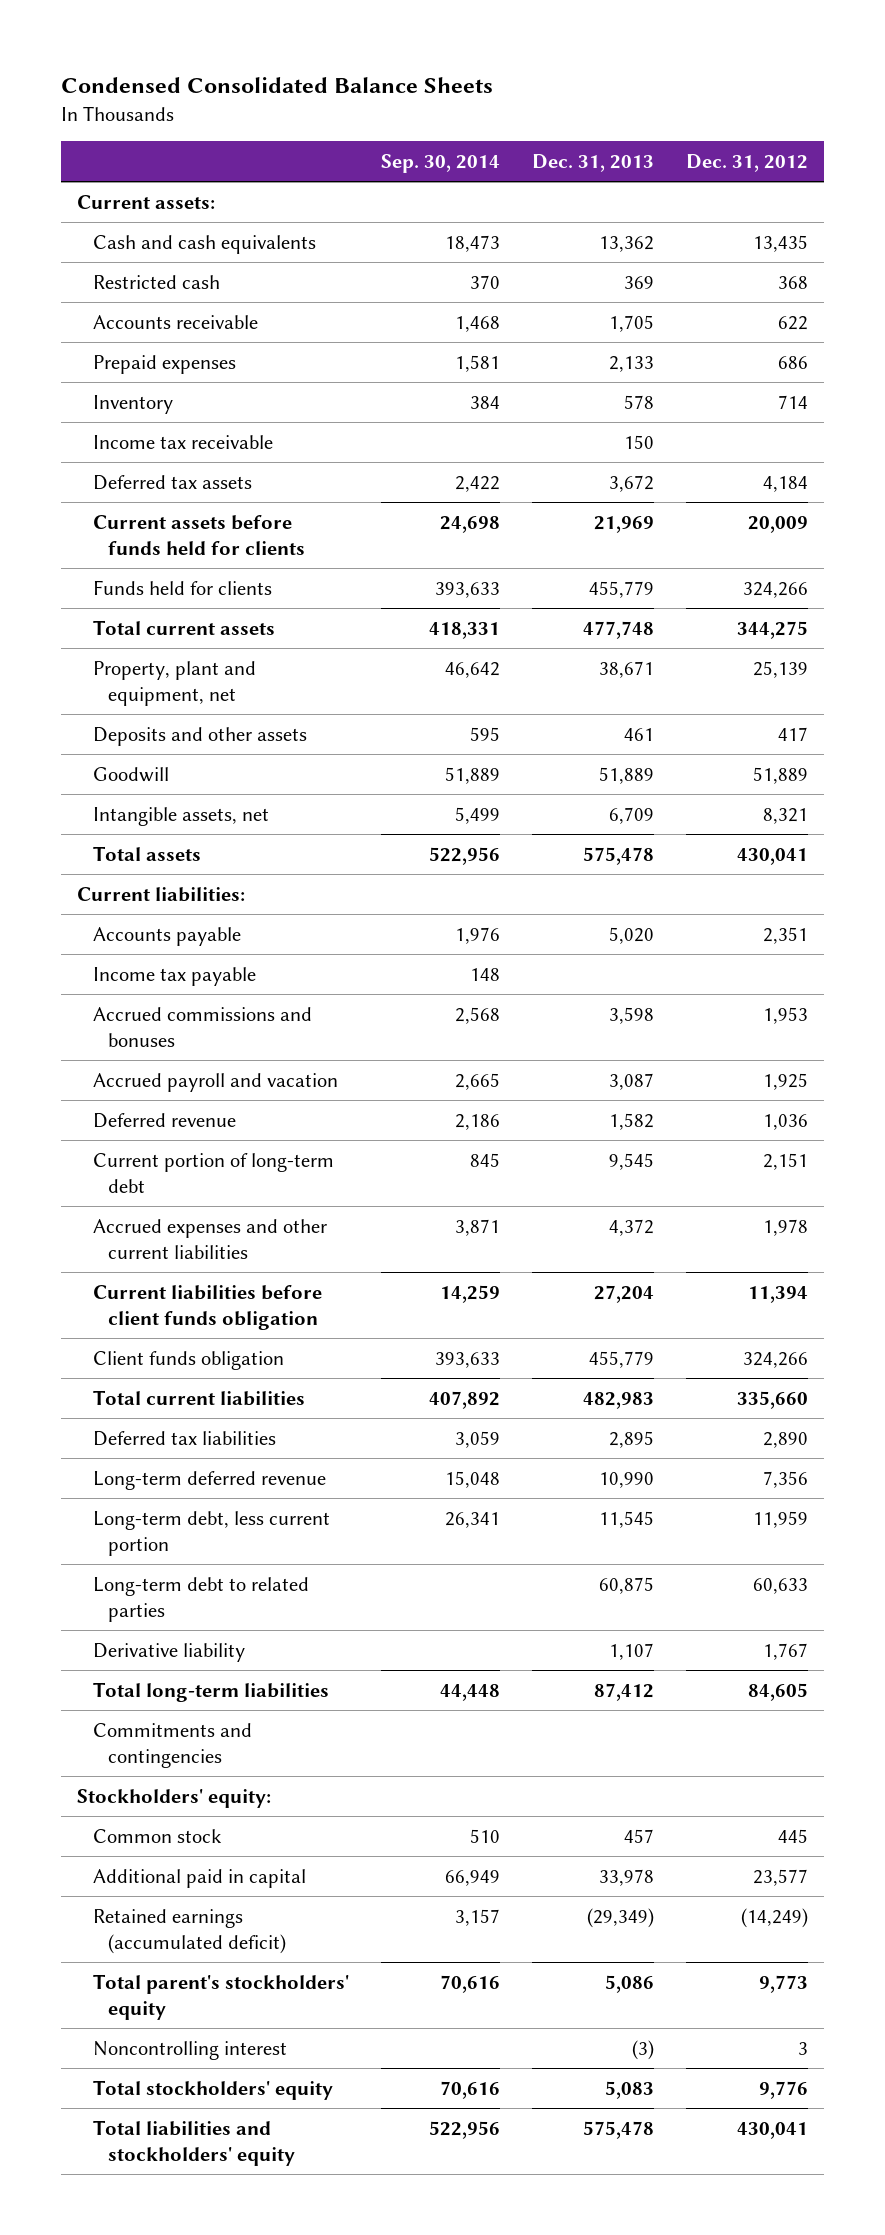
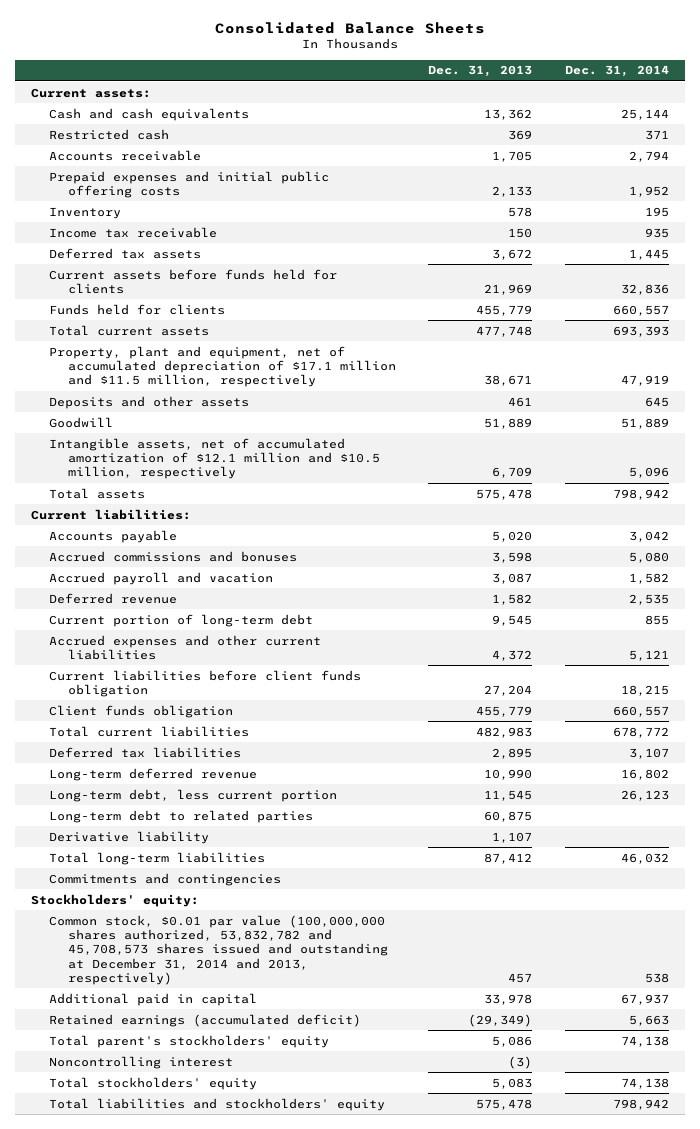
- Condensed Consolidated Balance Sheets
+ Consolidated Balance Sheets
- | Sep. 30, 2014 | Dec. 31, 2013 | Dec. 31, 2012
+ | Dec. 31, 2013 | Dec. 31, 2014
- Prepaid expenses | 1,581 | 2,133 | 686
+ Prepaid expenses and initial public offering costs | 2,133 | 1,952
- Property, plant and equipment, net | 46,642 | 38,671 | 25,139
+ Property, plant and equipment, net of accumulated depreciation of $17.1 million and $11.5 million, respectively | 38,671 | 47,919
- Intangible assets, net | 5,499 | 6,709 | 8,321
+ Intangible assets, net of accumulated amortization of $12.1 million and $10.5 million, respectively | 6,709 | 5,096
- Income tax payable | 148 | |
- Common stock | 510 | 457 | 445
+ Common stock, $0.01 par value (100,000,000 shares authorized, 53,832,782 and 45,708,573 shares issued and outstanding at December 31, 2014 and 2013, respectively) | 457 | 538

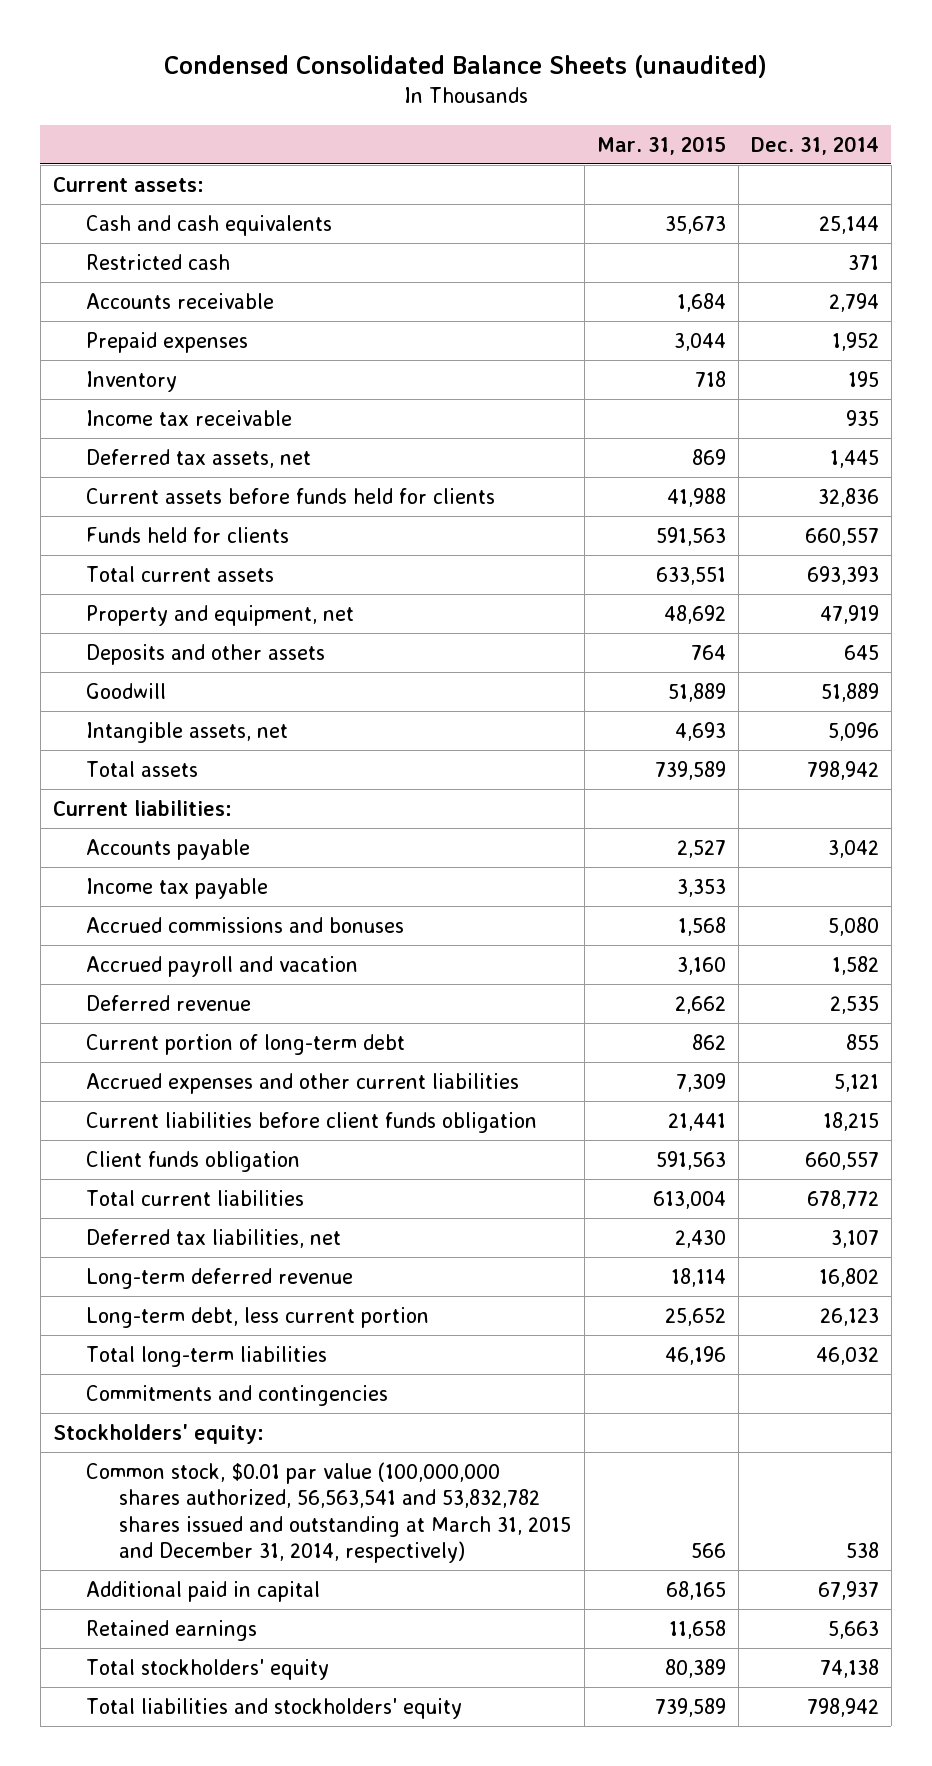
- Consolidated Balance Sheets
+ Condensed Consolidated Balance Sheets (unaudited)
- | Dec. 31, 2013 | Dec. 31, 2014
+ | Mar. 31, 2015 | Dec. 31, 2014
- Prepaid expenses and initial public offering costs | 2,133 | 1,952
+ Prepaid expenses | 3,044 | 1,952
- Deferred tax assets | 3,672 | 1,445
+ Deferred tax assets, net | 869 | 1,445
- Property, plant and equipment, net of accumulated depreciation of $17.1 million and $11.5 million, respectively | 38,671 | 47,919
+ Property and equipment, net | 48,692 | 47,919
- Intangible assets, net of accumulated amortization of $12.1 million and $10.5 million, respectively | 6,709 | 5,096
+ Intangible assets, net | 4,693 | 5,096
+ Income tax payable | 3,353 |
- Deferred tax liabilities | 2,895 | 3,107
+ Deferred tax liabilities, net | 2,430 | 3,107
- Long-term debt to related parties | 60,875 |
- Derivative liability | 1,107 |
- Common stock, $0.01 par value (100,000,000 shares authorized, 53,832,782 and 45,708,573 shares issued and outstanding at December 31, 2014 and 2013, respectively) | 457 | 538
+ Common stock, $0.01 par value (100,000,000 shares authorized, 56,563,541 and 53,832,782 shares issued and outstanding at March 31, 2015 and December 31, 2014, respectively) | 566 | 538
- Retained earnings (accumulated deficit) | (29,349) | 5,663
- Total parent's stockholders' equity | 5,086 | 74,138
- Noncontrolling interest | (3) |
+ Retained earnings | 11,658 | 5,663

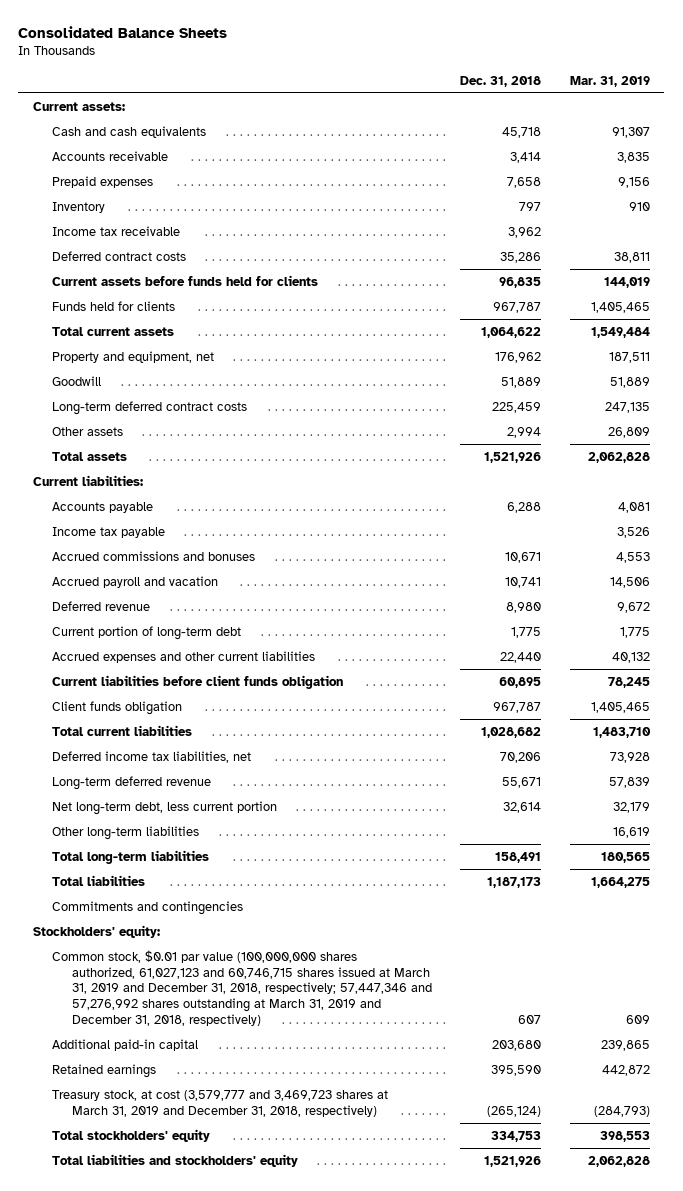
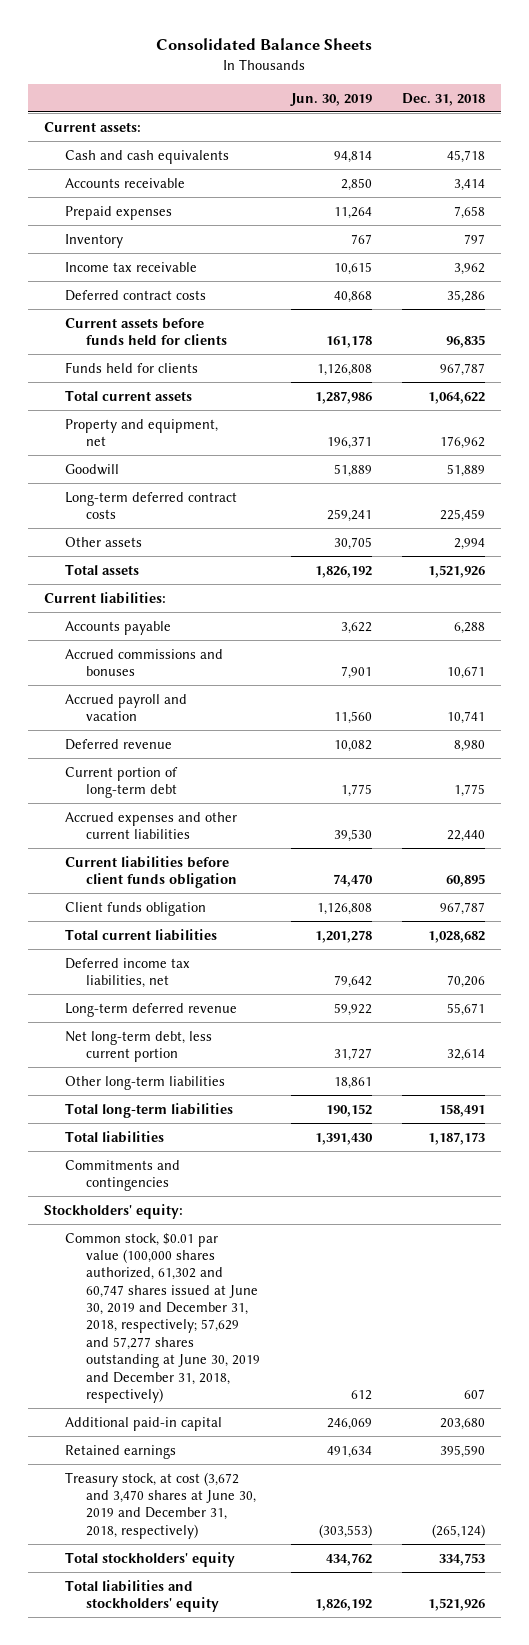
- | Dec. 31, 2018 | Mar. 31, 2019
+ | Jun. 30, 2019 | Dec. 31, 2018
- Income tax payable | | 3,526
- Common stock, $0.01 par value (100,000,000 shares authorized, 61,027,123 and 60,746,715 shares issued at March 31, 2019 and December 31, 2018, respectively; 57,447,346 and 57,276,992 shares outstanding at March 31, 2019 and December 31, 2018, respectively) | 607 | 609
+ Common stock, $0.01 par value (100,000 shares authorized, 61,302 and 60,747 shares issued at June 30, 2019 and December 31, 2018, respectively; 57,629 and 57,277 shares outstanding at June 30, 2019 and December 31, 2018, respectively) | 612 | 607
- Treasury stock, at cost (3,579,777 and 3,469,723 shares at March 31, 2019 and December 31, 2018, respectively) | (265,124) | (284,793)
+ Treasury stock, at cost (3,672 and 3,470 shares at June 30, 2019 and December 31, 2018, respectively) | (303,553) | (265,124)

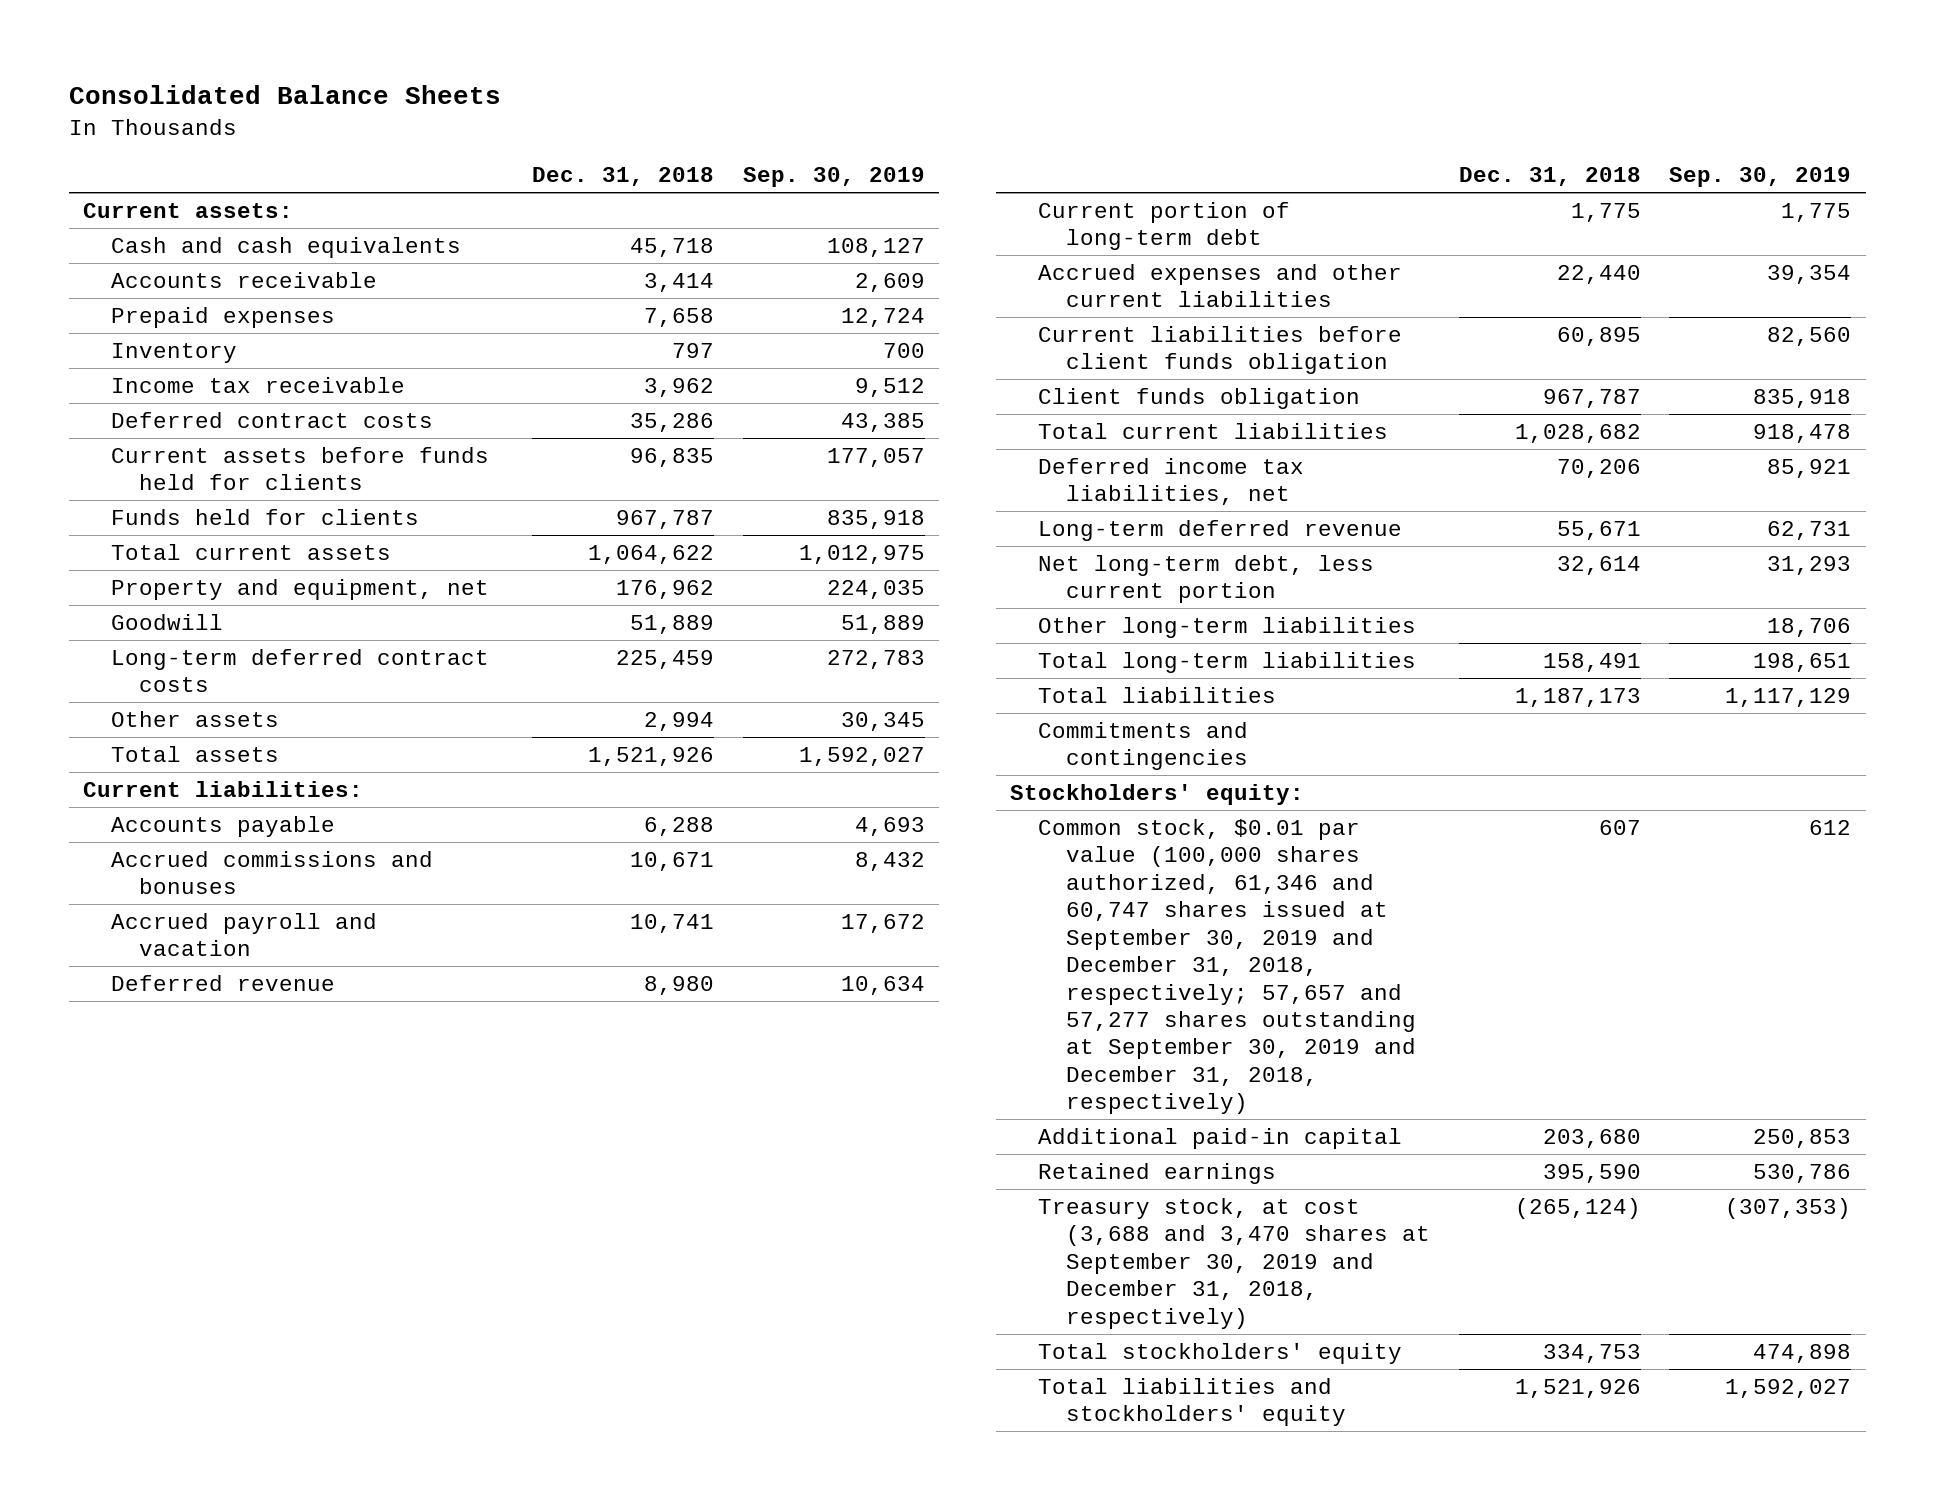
- | Jun. 30, 2019 | Dec. 31, 2018
+ | Dec. 31, 2018 | Sep. 30, 2019
- Common stock, $0.01 par value (100,000 shares authorized, 61,302 and 60,747 shares issued at June 30, 2019 and December 31, 2018, respectively; 57,629 and 57,277 shares outstanding at June 30, 2019 and December 31, 2018, respectively) | 612 | 607
+ Common stock, $0.01 par value (100,000 shares authorized, 61,346 and 60,747 shares issued at September 30, 2019 and December 31, 2018, respectively; 57,657 and 57,277 shares outstanding at September 30, 2019 and December 31, 2018, respectively) | 607 | 612
- Treasury stock, at cost (3,672 and 3,470 shares at June 30, 2019 and December 31, 2018, respectively) | (303,553) | (265,124)
+ Treasury stock, at cost (3,688 and 3,470 shares at September 30, 2019 and December 31, 2018, respectively) | (265,124) | (307,353)

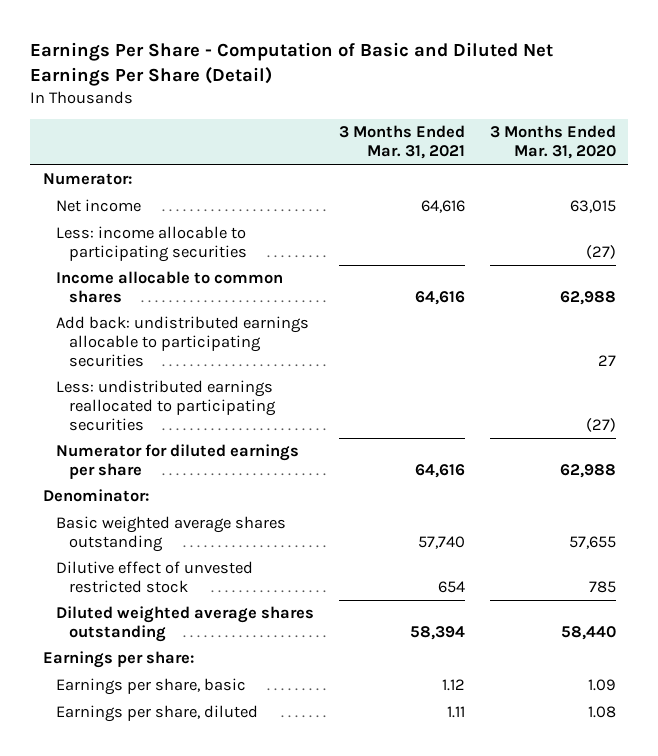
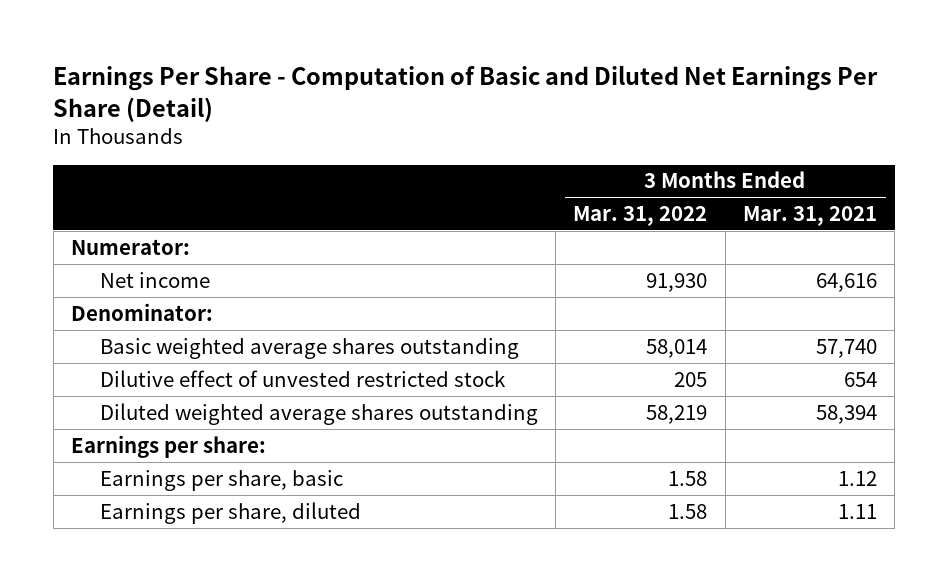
- | 3 Months Ended Mar. 31, 2021 | 3 Months Ended Mar. 31, 2020
+ | 3 Months Ended Mar. 31, 2022 | 3 Months Ended Mar. 31, 2021
- Less: income allocable to participating securities | | (27)
- Income allocable to common shares | 64,616 | 62,988
- Add back: undistributed earnings allocable to participating securities | | 27
- Less: undistributed earnings reallocated to participating securities | | (27)
- Numerator for diluted earnings per share | 64,616 | 62,988

